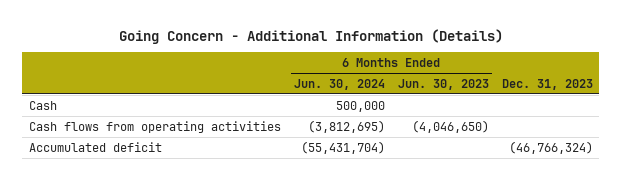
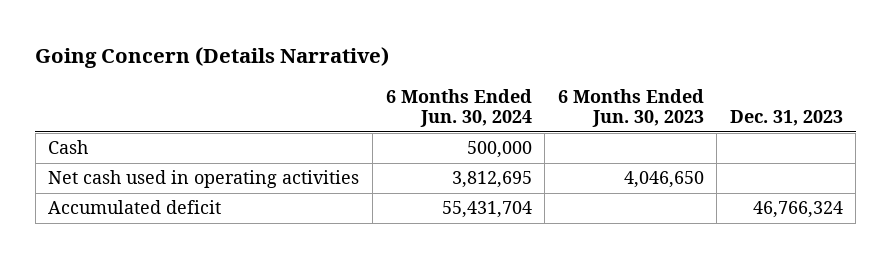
- Going Concern - Additional Information (Details)
+ Going Concern (Details Narrative)
- Cash flows from operating activities | (3,812,695) | (4,046,650) |
- Accumulated deficit | (55,431,704) | | (46,766,324)
+ Net cash used in operating activities | 3,812,695 | 4,046,650 |
+ Accumulated deficit | 55,431,704 | | 46,766,324

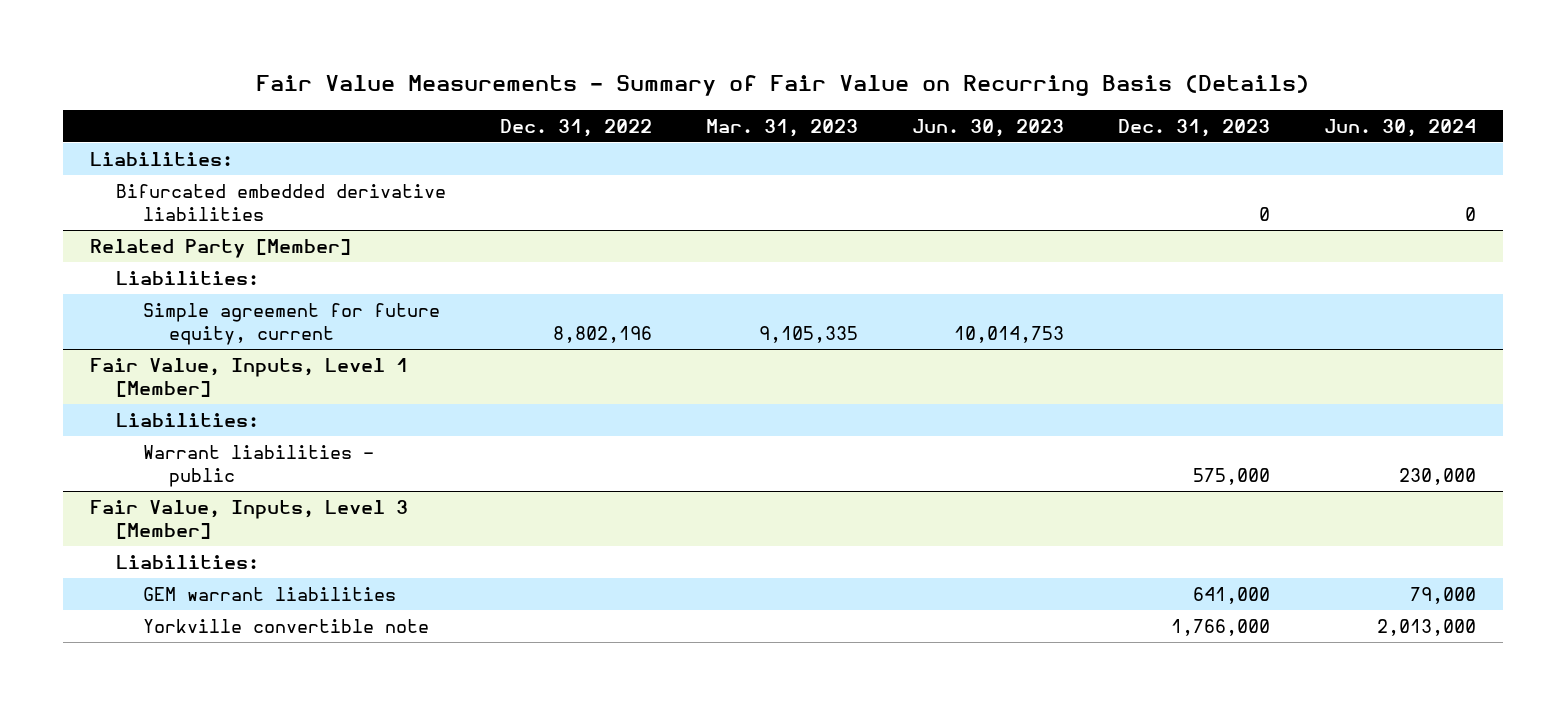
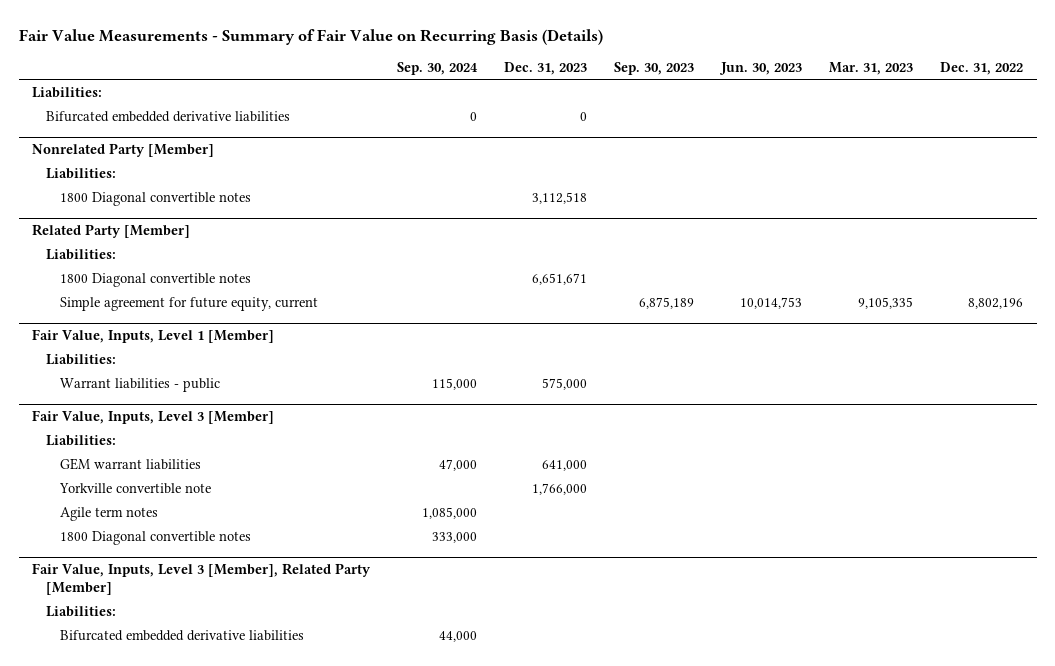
- | Dec. 31, 2022 | Mar. 31, 2023 | Jun. 30, 2023 | Dec. 31, 2023 | Jun. 30, 2024
+ | Sep. 30, 2024 | Dec. 31, 2023 | Sep. 30, 2023 | Jun. 30, 2023 | Mar. 31, 2023 | Dec. 31, 2022
+ Nonrelated Party [Member]
+ Liabilities:
+ 1800 Diagonal convertible notes | | 3,112,518 | | | |
@ Related Party [Member]
+ 1800 Diagonal convertible notes | | 6,651,671 | | | |
@ Fair Value, Inputs, Level 3 [Member]
+ Agile term notes | 1,085,000 | | | | |
+ 1800 Diagonal convertible notes | 333,000 | | | | |
+ Fair Value, Inputs, Level 3 [Member], Related Party [Member]
+ Liabilities:
+ Bifurcated embedded derivative liabilities | 44,000 | | | | |

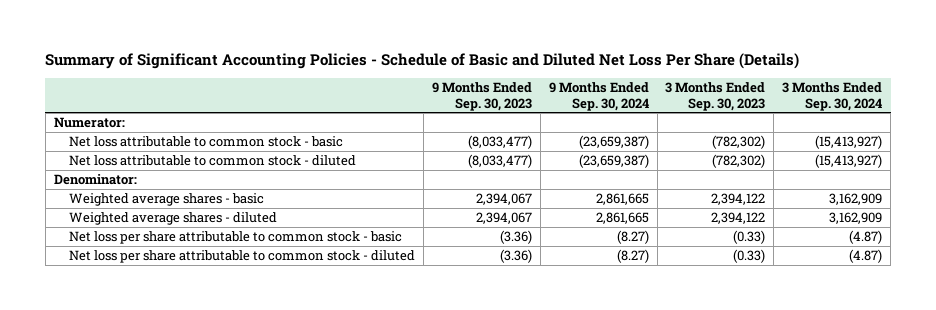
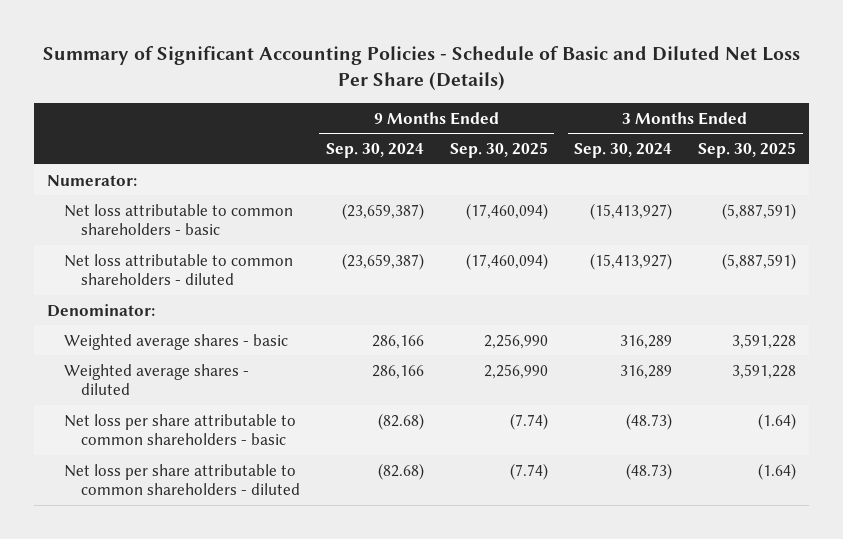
- | 9 Months Ended Sep. 30, 2023 | 9 Months Ended Sep. 30, 2024 | 3 Months Ended Sep. 30, 2023 | 3 Months Ended Sep. 30, 2024
+ | 9 Months Ended Sep. 30, 2024 | 9 Months Ended Sep. 30, 2025 | 3 Months Ended Sep. 30, 2024 | 3 Months Ended Sep. 30, 2025
- Net loss attributable to common stock - basic | (8,033,477) | (23,659,387) | (782,302) | (15,413,927)
- Net loss attributable to common stock - diluted | (8,033,477) | (23,659,387) | (782,302) | (15,413,927)
+ Net loss attributable to common shareholders - basic | (23,659,387) | (17,460,094) | (15,413,927) | (5,887,591)
+ Net loss attributable to common shareholders - diluted | (23,659,387) | (17,460,094) | (15,413,927) | (5,887,591)
- Weighted average shares - basic | 2,394,067 | 2,861,665 | 2,394,122 | 3,162,909
- Weighted average shares - diluted | 2,394,067 | 2,861,665 | 2,394,122 | 3,162,909
- Net loss per share attributable to common stock - basic | (3.36) | (8.27) | (0.33) | (4.87)
- Net loss per share attributable to common stock - diluted | (3.36) | (8.27) | (0.33) | (4.87)
+ Weighted average shares - basic | 286,166 | 2,256,990 | 316,289 | 3,591,228
+ Weighted average shares - diluted | 286,166 | 2,256,990 | 316,289 | 3,591,228
+ Net loss per share attributable to common shareholders - basic | (82.68) | (7.74) | (48.73) | (1.64)
+ Net loss per share attributable to common shareholders - diluted | (82.68) | (7.74) | (48.73) | (1.64)

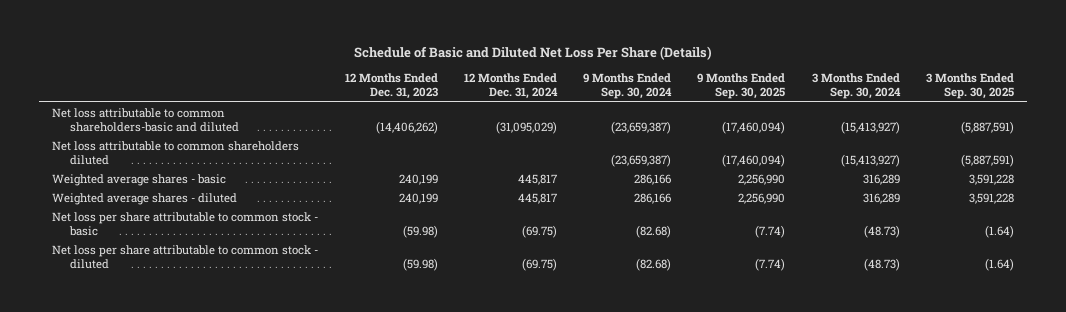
- Summary of Significant Accounting Policies - Schedule of Basic and Diluted Net Loss Per Share (Details)
+ Schedule of Basic and Diluted Net Loss Per Share (Details)
- | 9 Months Ended Sep. 30, 2024 | 9 Months Ended Sep. 30, 2025 | 3 Months Ended Sep. 30, 2024 | 3 Months Ended Sep. 30, 2025
+ | 12 Months Ended Dec. 31, 2023 | 12 Months Ended Dec. 31, 2024 | 9 Months Ended Sep. 30, 2024 | 9 Months Ended Sep. 30, 2025 | 3 Months Ended Sep. 30, 2024 | 3 Months Ended Sep. 30, 2025
- Numerator:
- Net loss attributable to common shareholders - basic | (23,659,387) | (17,460,094) | (15,413,927) | (5,887,591)
- Net loss attributable to common shareholders - diluted | (23,659,387) | (17,460,094) | (15,413,927) | (5,887,591)
- Denominator:
+ Net loss attributable to common shareholders-basic and diluted | (14,406,262) | (31,095,029) | (23,659,387) | (17,460,094) | (15,413,927) | (5,887,591)
+ Net loss attributable to common shareholders diluted | | | (23,659,387) | (17,460,094) | (15,413,927) | (5,887,591)
- Net loss per share attributable to common shareholders - basic | (82.68) | (7.74) | (48.73) | (1.64)
- Net loss per share attributable to common shareholders - diluted | (82.68) | (7.74) | (48.73) | (1.64)
+ Net loss per share attributable to common stock - basic | (59.98) | (69.75) | (82.68) | (7.74) | (48.73) | (1.64)
+ Net loss per share attributable to common stock - diluted | (59.98) | (69.75) | (82.68) | (7.74) | (48.73) | (1.64)

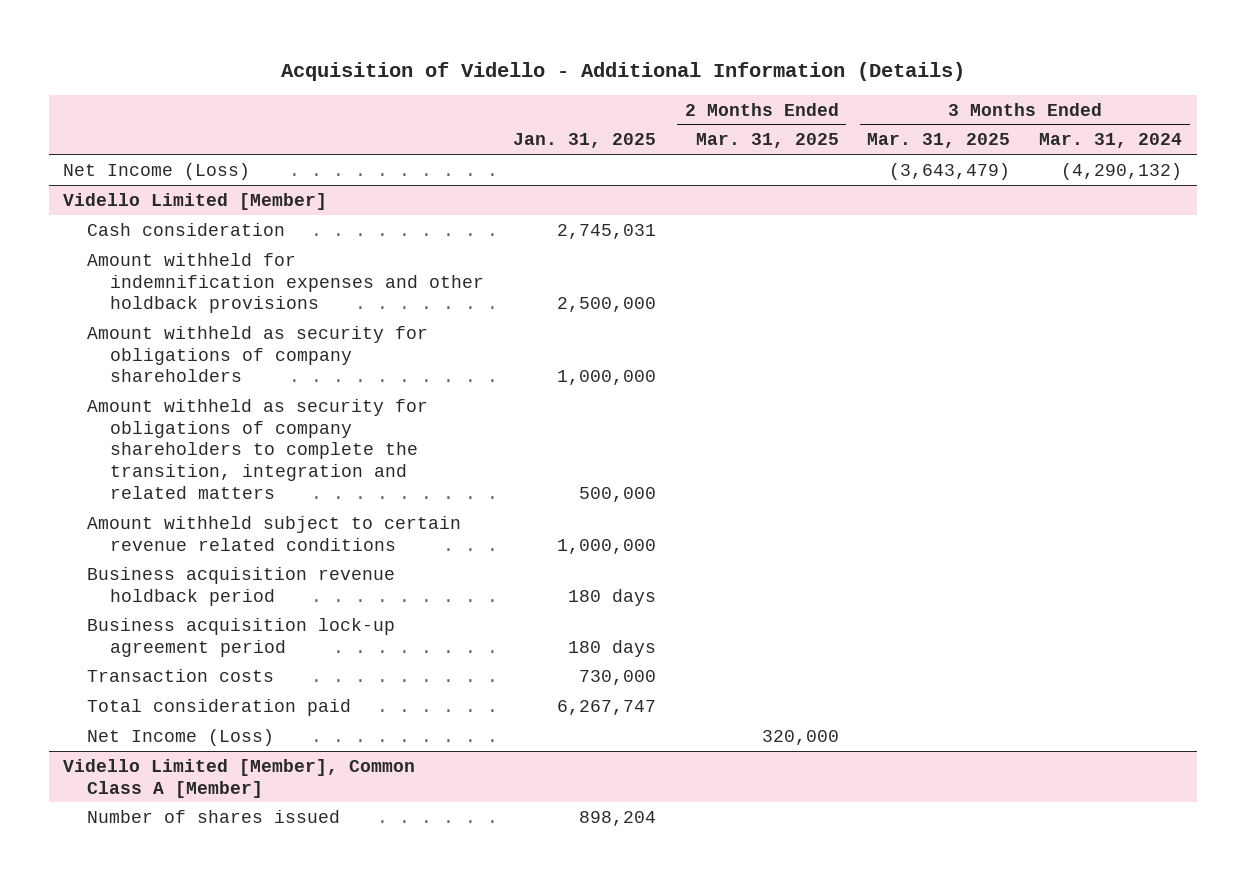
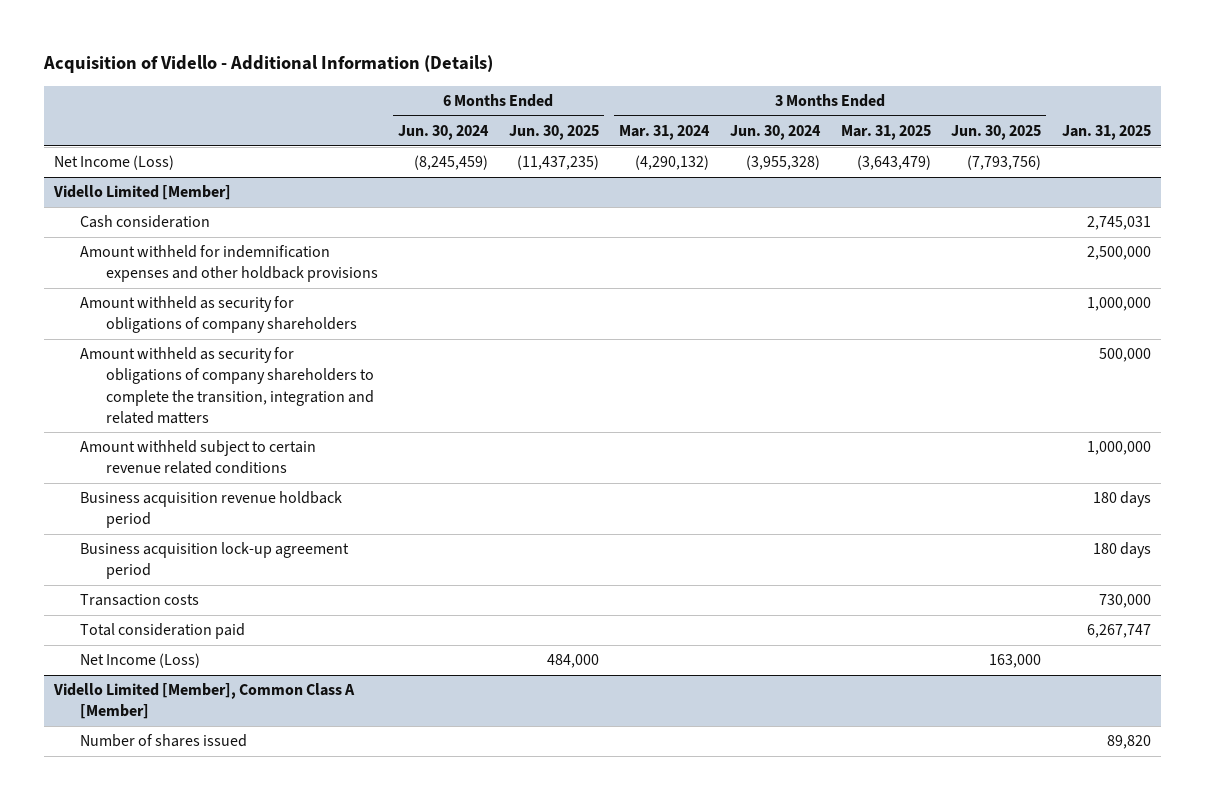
- | Jan. 31, 2025 | 2 Months Ended Mar. 31, 2025 | 3 Months Ended Mar. 31, 2025 | 3 Months Ended Mar. 31, 2024
+ | 6 Months Ended Jun. 30, 2024 | 6 Months Ended Jun. 30, 2025 | 3 Months Ended Mar. 31, 2024 | 3 Months Ended Jun. 30, 2024 | 3 Months Ended Mar. 31, 2025 | 3 Months Ended Jun. 30, 2025 | Jan. 31, 2025
@ Vidello Limited [Member], Common Class A [Member]
- Number of shares issued | 898,204 | | |
+ Number of shares issued | | | | | | | 89,820

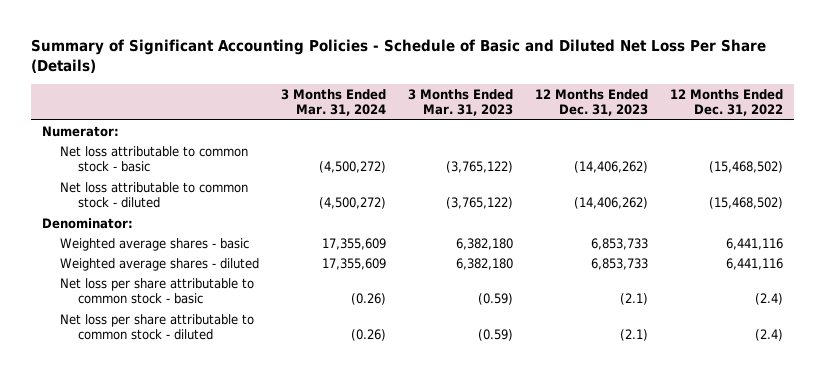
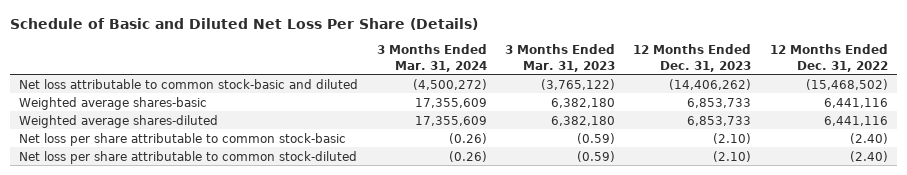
- Summary of Significant Accounting Policies - Schedule of Basic and Diluted Net Loss Per Share (Details)
+ Schedule of Basic and Diluted Net Loss Per Share (Details)
- Numerator:
- Net loss attributable to common stock - basic | (4,500,272) | (3,765,122) | (14,406,262) | (15,468,502)
- Net loss attributable to common stock - diluted | (4,500,272) | (3,765,122) | (14,406,262) | (15,468,502)
- Denominator:
- Weighted average shares - basic | 17,355,609 | 6,382,180 | 6,853,733 | 6,441,116
- Weighted average shares - diluted | 17,355,609 | 6,382,180 | 6,853,733 | 6,441,116
- Net loss per share attributable to common stock - basic | (0.26) | (0.59) | (2.1) | (2.4)
- Net loss per share attributable to common stock - diluted | (0.26) | (0.59) | (2.1) | (2.4)
+ Net loss attributable to common stock-basic and diluted | (4,500,272) | (3,765,122) | (14,406,262) | (15,468,502)
+ Weighted average shares-basic | 17,355,609 | 6,382,180 | 6,853,733 | 6,441,116
+ Weighted average shares-diluted | 17,355,609 | 6,382,180 | 6,853,733 | 6,441,116
+ Net loss per share attributable to common stock-basic | (0.26) | (0.59) | (2.10) | (2.40)
+ Net loss per share attributable to common stock-diluted | (0.26) | (0.59) | (2.10) | (2.40)

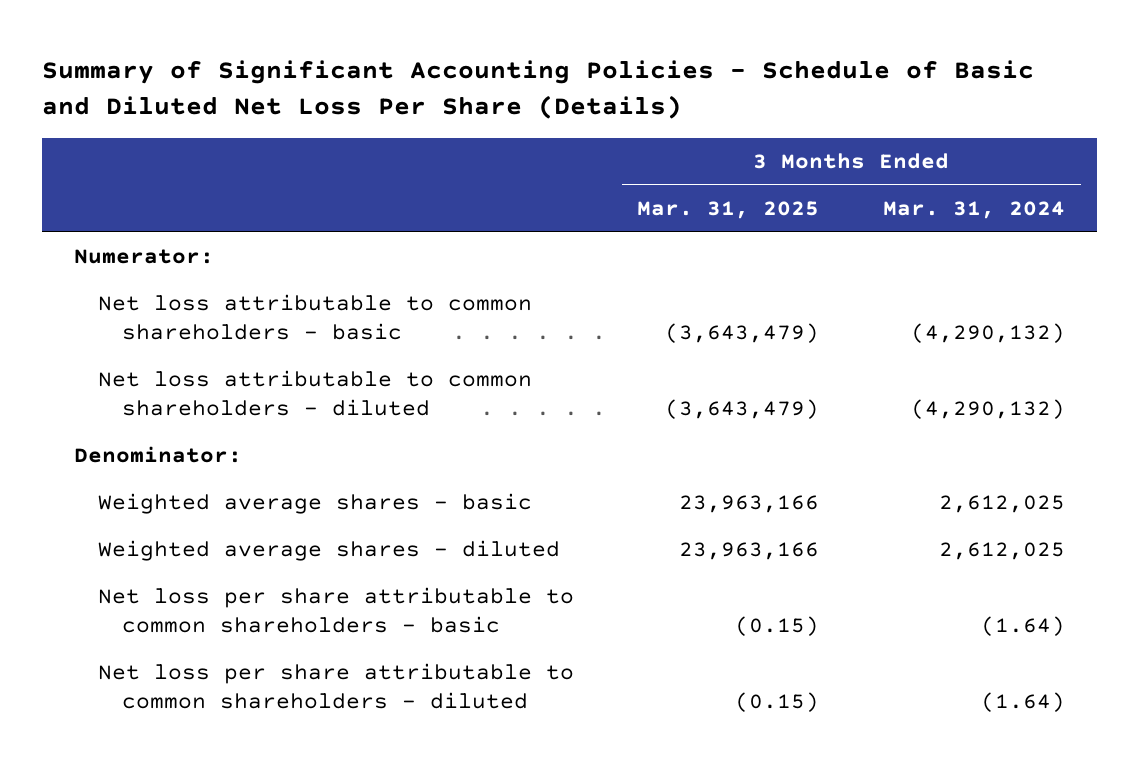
- Schedule of Basic and Diluted Net Loss Per Share (Details)
+ Summary of Significant Accounting Policies - Schedule of Basic and Diluted Net Loss Per Share (Details)
- | 3 Months Ended Mar. 31, 2024 | 3 Months Ended Mar. 31, 2023 | 12 Months Ended Dec. 31, 2023 | 12 Months Ended Dec. 31, 2022
+ | 3 Months Ended Mar. 31, 2025 | 3 Months Ended Mar. 31, 2024
- Net loss attributable to common stock-basic and diluted | (4,500,272) | (3,765,122) | (14,406,262) | (15,468,502)
- Weighted average shares-basic | 17,355,609 | 6,382,180 | 6,853,733 | 6,441,116
- Weighted average shares-diluted | 17,355,609 | 6,382,180 | 6,853,733 | 6,441,116
- Net loss per share attributable to common stock-basic | (0.26) | (0.59) | (2.10) | (2.40)
- Net loss per share attributable to common stock-diluted | (0.26) | (0.59) | (2.10) | (2.40)
+ Numerator:
+ Net loss attributable to common shareholders - basic | (3,643,479) | (4,290,132)
+ Net loss attributable to common shareholders - diluted | (3,643,479) | (4,290,132)
+ Denominator:
+ Weighted average shares - basic | 23,963,166 | 2,612,025
+ Weighted average shares - diluted | 23,963,166 | 2,612,025
+ Net loss per share attributable to common shareholders - basic | (0.15) | (1.64)
+ Net loss per share attributable to common shareholders - diluted | (0.15) | (1.64)

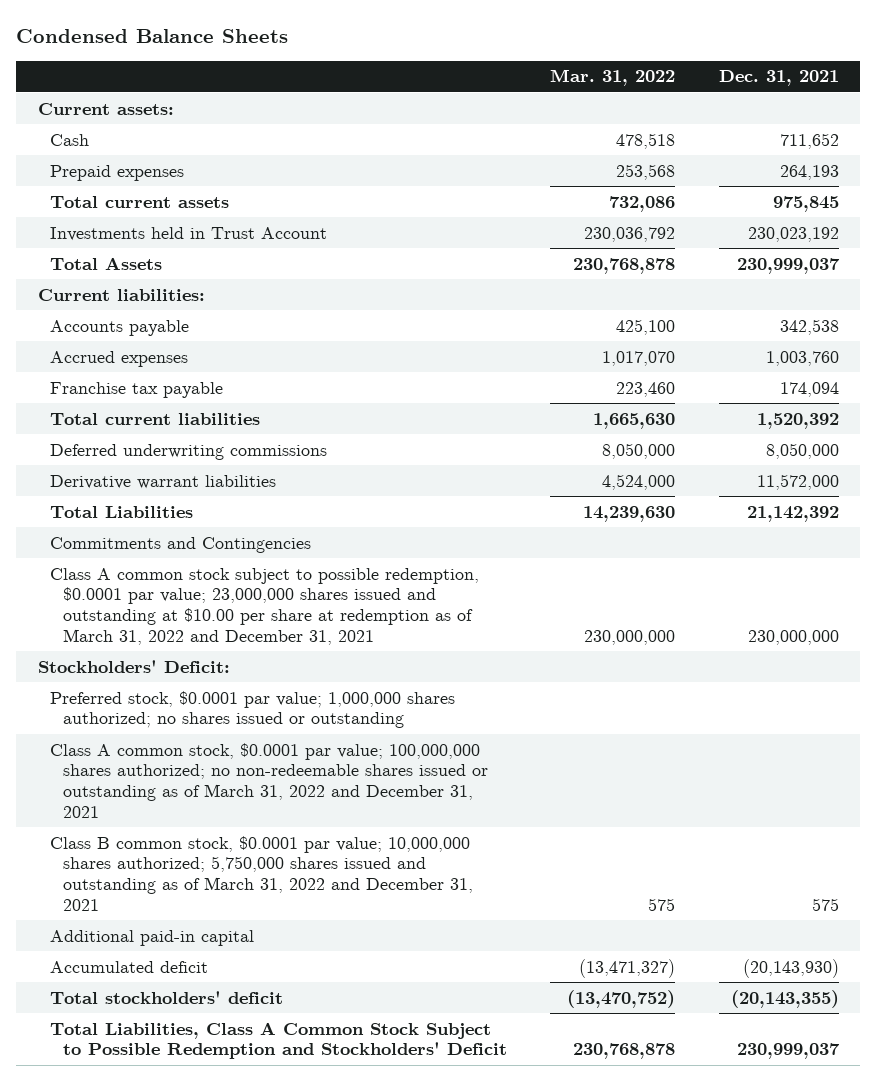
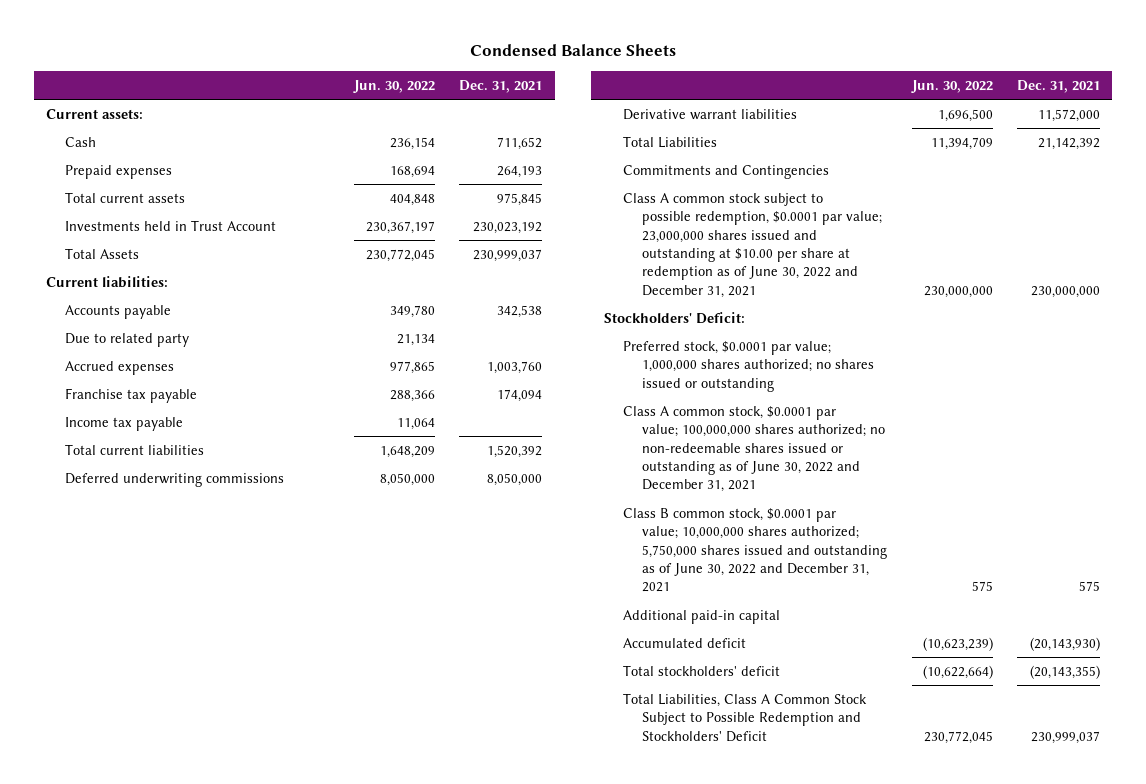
- | Mar. 31, 2022 | Dec. 31, 2021
+ | Jun. 30, 2022 | Dec. 31, 2021
+ Due to related party | 21,134 |
+ Income tax payable | 11,064 |
- Class A common stock subject to possible redemption, $0.0001 par value; 23,000,000 shares issued and outstanding at $10.00 per share at redemption as of March 31, 2022 and December 31, 2021 | 230,000,000 | 230,000,000
+ Class A common stock subject to possible redemption, $0.0001 par value; 23,000,000 shares issued and outstanding at $10.00 per share at redemption as of June 30, 2022 and December 31, 2021 | 230,000,000 | 230,000,000
- Class A common stock, $0.0001 par value; 100,000,000 shares authorized; no non-redeemable shares issued or outstanding as of March 31, 2022 and December 31, 2021
- Class B common stock, $0.0001 par value; 10,000,000 shares authorized; 5,750,000 shares issued and outstanding as of March 31, 2022 and December 31, 2021 | 575 | 575
+ Class A common stock, $0.0001 par value; 100,000,000 shares authorized; no non-redeemable shares issued or outstanding as of June 30, 2022 and December 31, 2021
+ Class B common stock, $0.0001 par value; 10,000,000 shares authorized; 5,750,000 shares issued and outstanding as of June 30, 2022 and December 31, 2021 | 575 | 575

